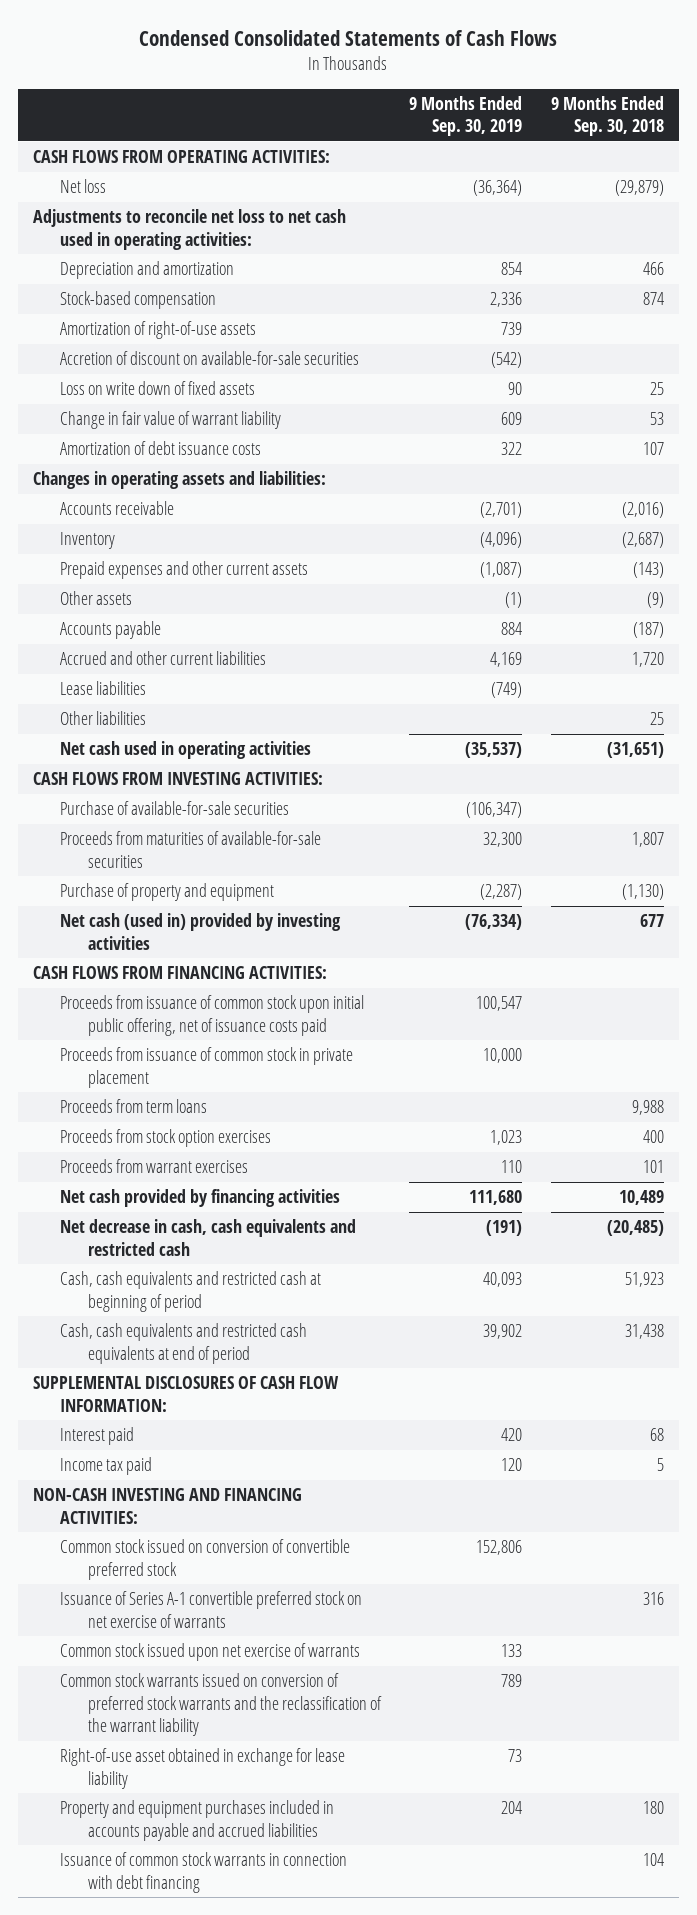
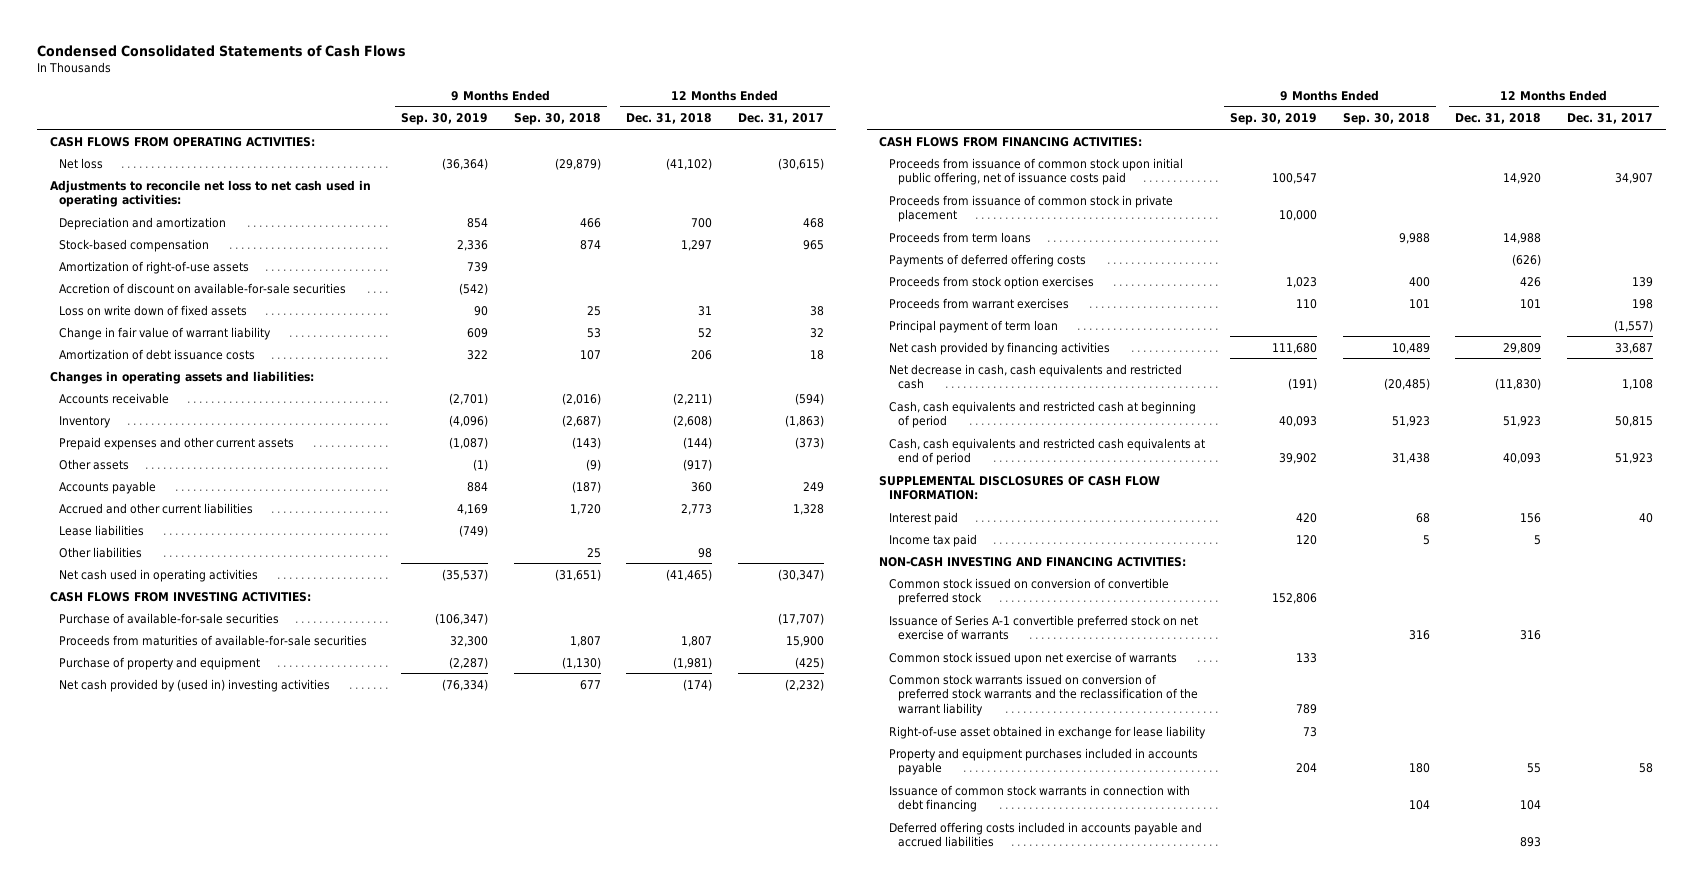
- | 9 Months Ended Sep. 30, 2019 | 9 Months Ended Sep. 30, 2018
+ | 9 Months Ended Sep. 30, 2019 | 9 Months Ended Sep. 30, 2018 | 12 Months Ended Dec. 31, 2018 | 12 Months Ended Dec. 31, 2017
- Net cash (used in) provided by investing activities | (76,334) | 677
+ Net cash provided by (used in) investing activities | (76,334) | 677 | (174) | (2,232)
+ Payments of deferred offering costs | | | (626) |
+ Principal payment of term loan | | | | (1,557)
- Property and equipment purchases included in accounts payable and accrued liabilities | 204 | 180
+ Property and equipment purchases included in accounts payable | 204 | 180 | 55 | 58
+ Deferred offering costs included in accounts payable and accrued liabilities | | | 893 |

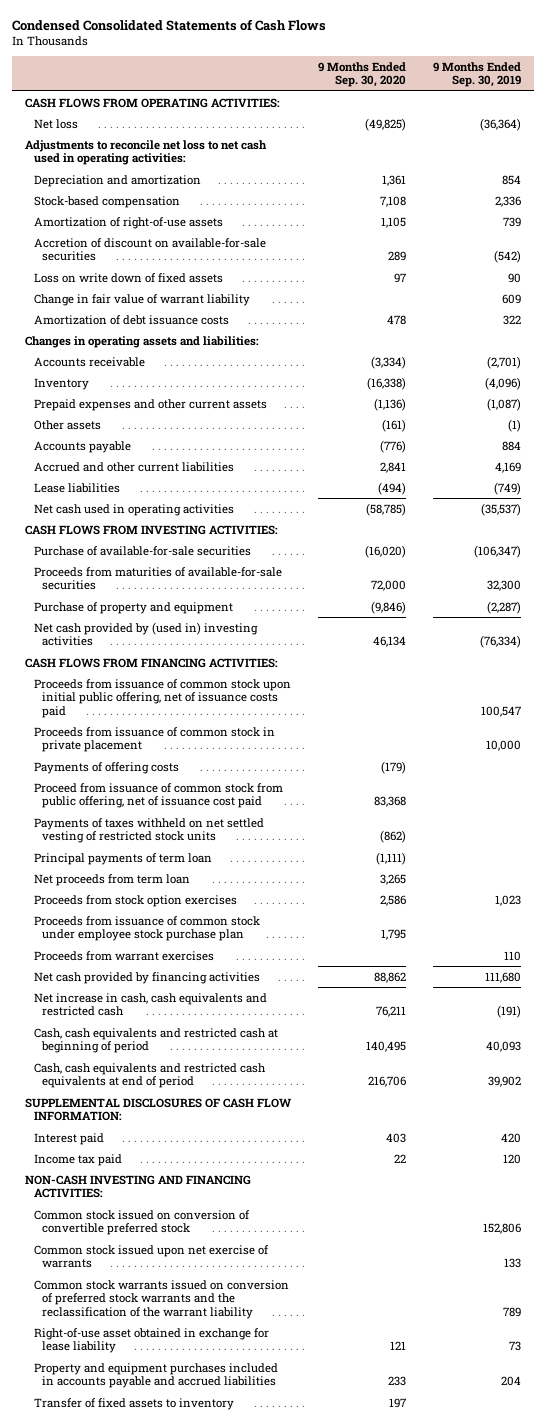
- | 9 Months Ended Sep. 30, 2019 | 9 Months Ended Sep. 30, 2018 | 12 Months Ended Dec. 31, 2018 | 12 Months Ended Dec. 31, 2017
+ | 9 Months Ended Sep. 30, 2020 | 9 Months Ended Sep. 30, 2019
- Other liabilities | | 25 | 98 |
- Proceeds from term loans | | 9,988 | 14,988 |
- Payments of deferred offering costs | | | (626) |
+ Payments of offering costs | (179) |
+ Proceed from issuance of common stock from public offering, net of issuance cost paid | 83,368 |
+ Payments of taxes withheld on net settled vesting of restricted stock units | (862) |
+ Principal payments of term loan | (1,111) |
+ Net proceeds from term loan | 3,265 |
+ Proceeds from issuance of common stock under employee stock purchase plan | 1,795 |
- Principal payment of term loan | | | | (1,557)
- Net decrease in cash, cash equivalents and restricted cash | (191) | (20,485) | (11,830) | 1,108
+ Net increase in cash, cash equivalents and restricted cash | 76,211 | (191)
- Issuance of Series A-1 convertible preferred stock on net exercise of warrants | | 316 | 316 |
- Property and equipment purchases included in accounts payable | 204 | 180 | 55 | 58
- Issuance of common stock warrants in connection with debt financing | | 104 | 104 |
- Deferred offering costs included in accounts payable and accrued liabilities | | | 893 |
+ Property and equipment purchases included in accounts payable and accrued liabilities | 233 | 204
+ Transfer of fixed assets to inventory | 197 |

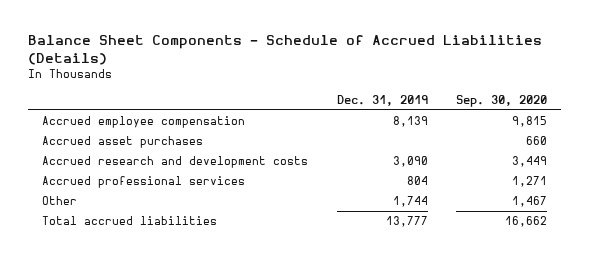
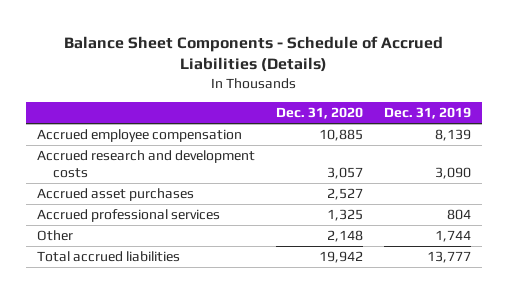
- | Dec. 31, 2019 | Sep. 30, 2020
+ | Dec. 31, 2020 | Dec. 31, 2019
moved down: Accrued asset purchases | 2,527 |

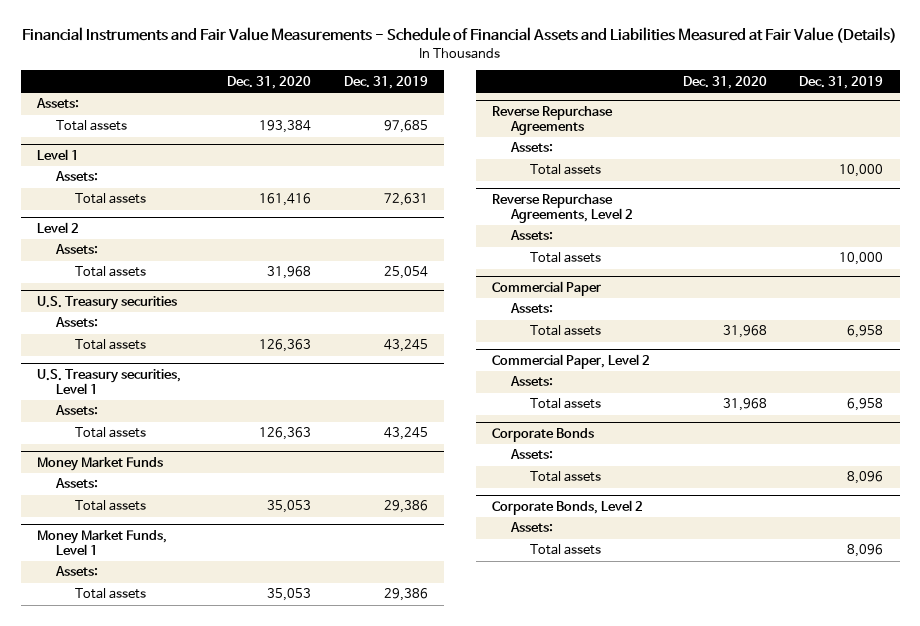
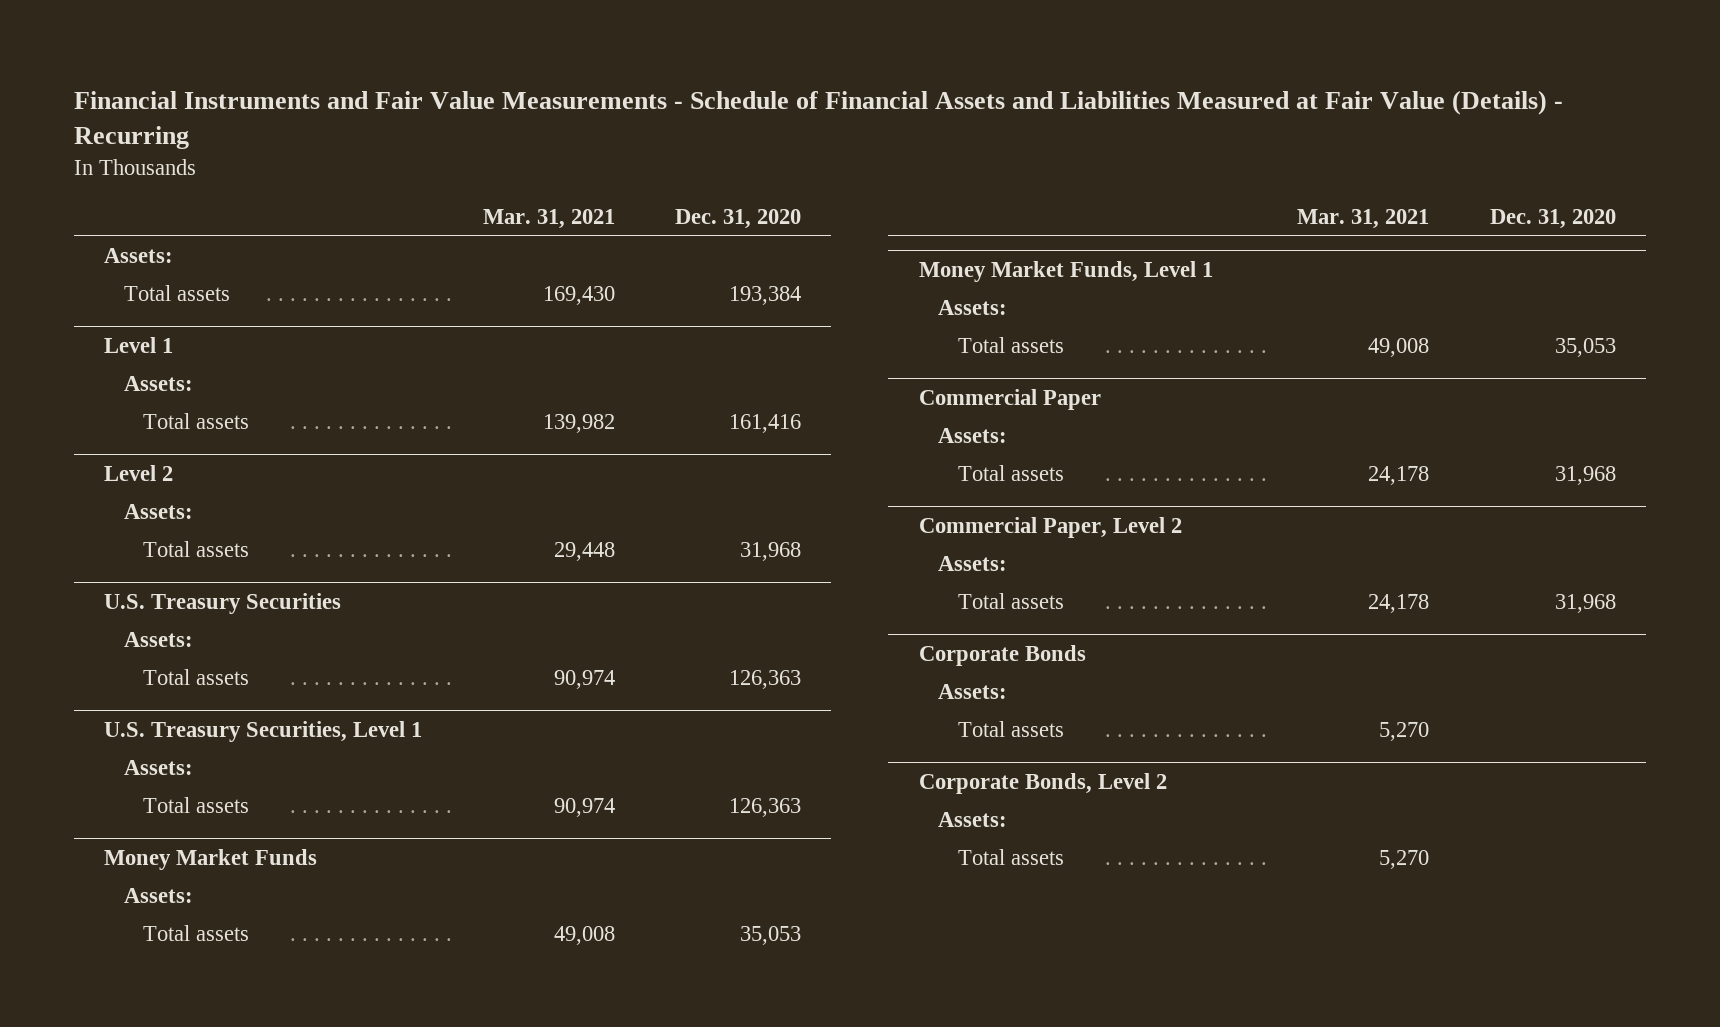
- Financial Instruments and Fair Value Measurements - Schedule of Financial Assets and Liabilities Measured at Fair Value (Details)
+ Financial Instruments and Fair Value Measurements - Schedule of Financial Assets and Liabilities Measured at Fair Value (Details) - Recurring
- | Dec. 31, 2020 | Dec. 31, 2019
+ | Mar. 31, 2021 | Dec. 31, 2020
- U.S. Treasury securities
+ U.S. Treasury Securities
- U.S. Treasury securities, Level 1
+ U.S. Treasury Securities, Level 1
- Reverse Repurchase Agreements
- Assets:
- Total assets | | 10,000
- Reverse Repurchase Agreements, Level 2
- Assets:
- Total assets | | 10,000

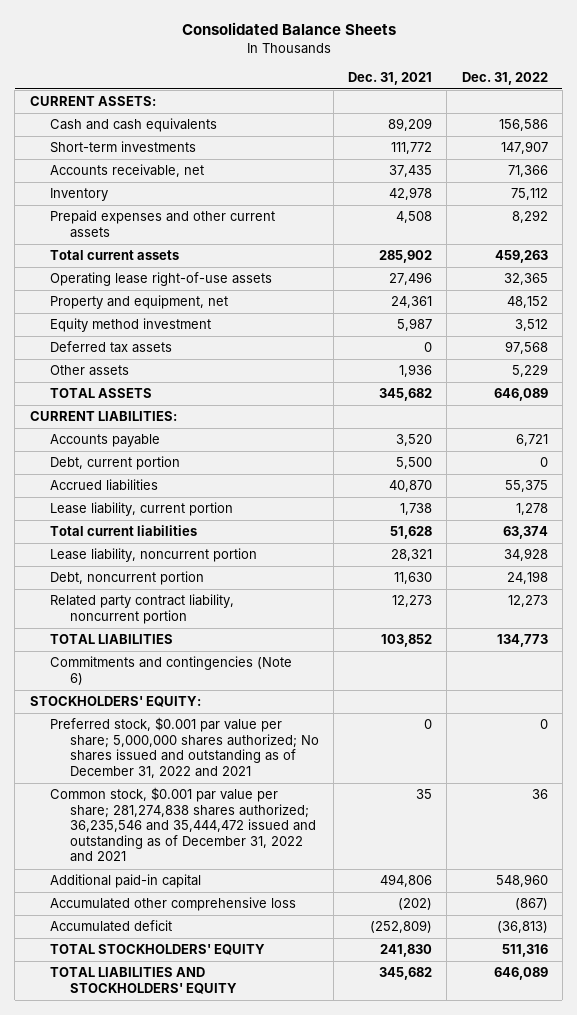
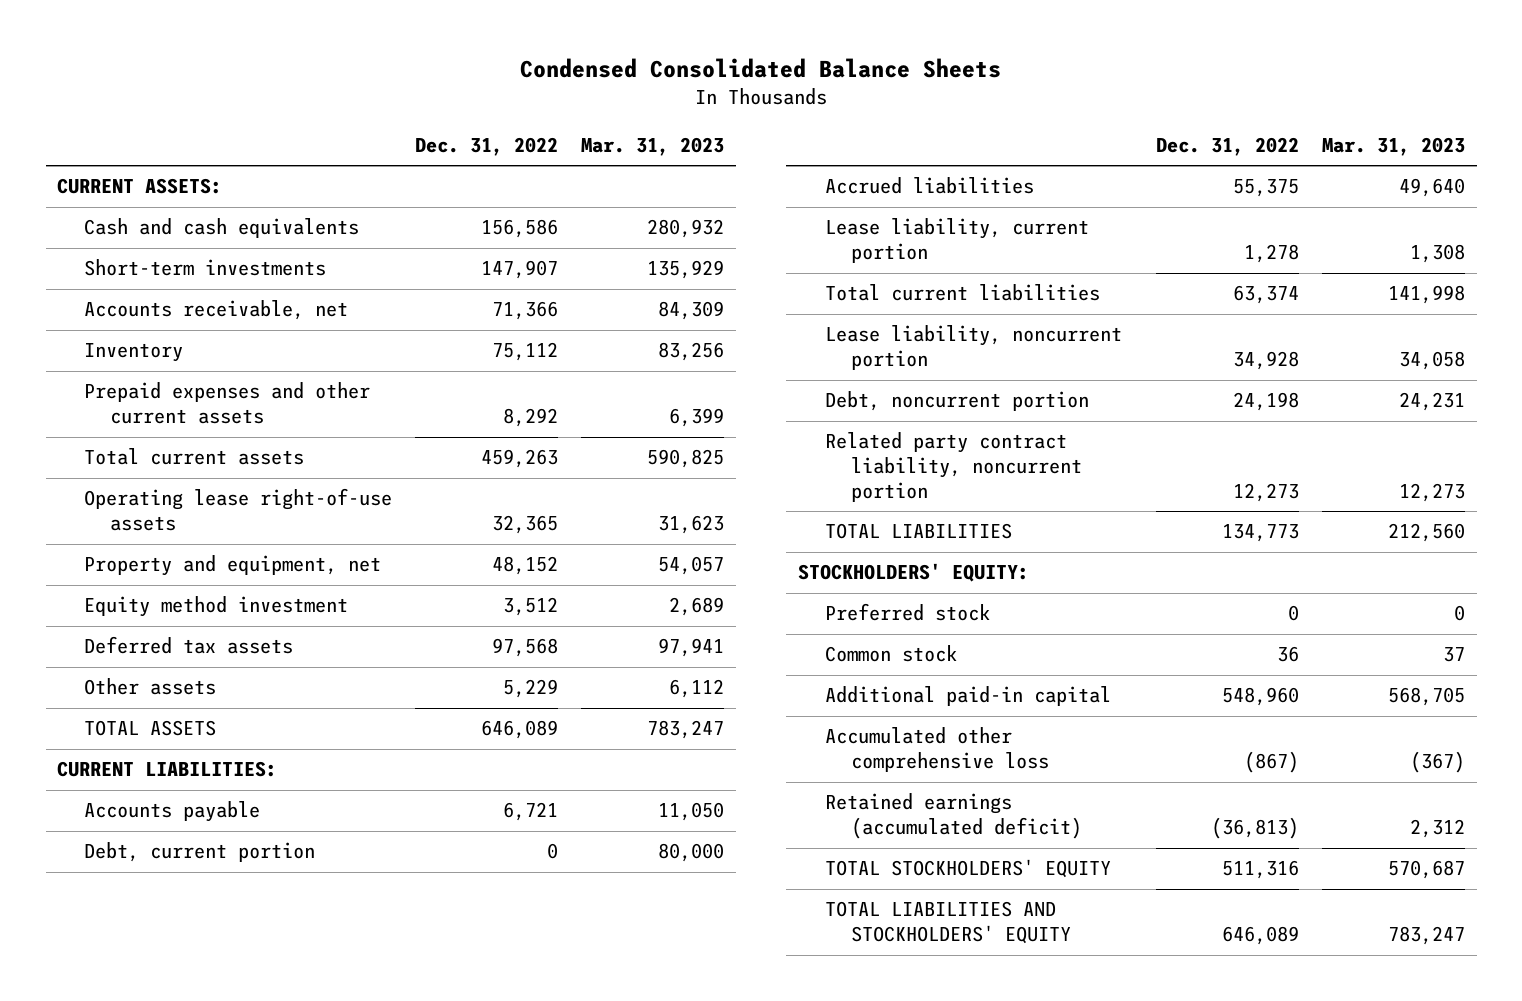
- Consolidated Balance Sheets
+ Condensed Consolidated Balance Sheets
- | Dec. 31, 2021 | Dec. 31, 2022
+ | Dec. 31, 2022 | Mar. 31, 2023
- Commitments and contingencies (Note 6)
- Preferred stock, $0.001 par value per share; 5,000,000 shares authorized; No shares issued and outstanding as of December 31, 2022 and 2021 | 0 | 0
- Common stock, $0.001 par value per share; 281,274,838 shares authorized; 36,235,546 and 35,444,472 issued and outstanding as of December 31, 2022 and 2021 | 35 | 36
+ Preferred stock | 0 | 0
+ Common stock | 36 | 37
- Accumulated deficit | (252,809) | (36,813)
+ Retained earnings (accumulated deficit) | (36,813) | 2,312

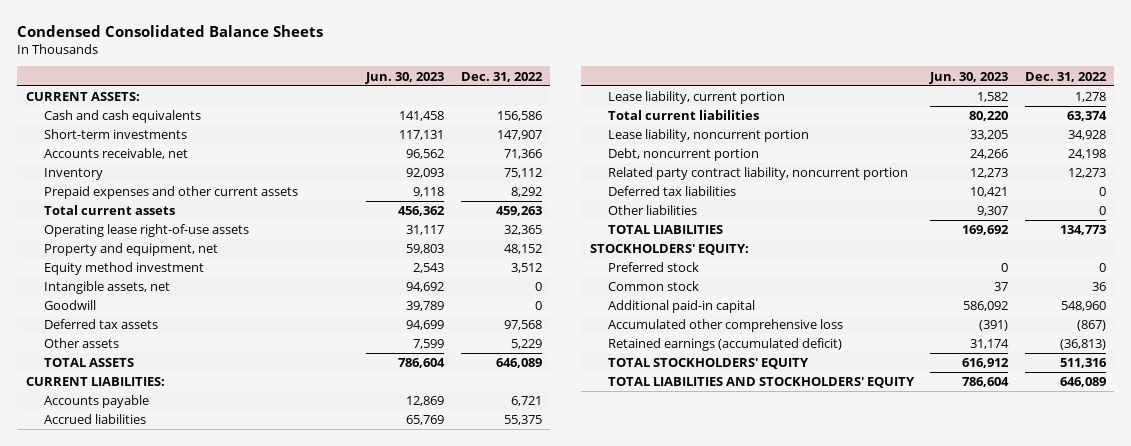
- | Dec. 31, 2022 | Mar. 31, 2023
+ | Jun. 30, 2023 | Dec. 31, 2022
+ Intangible assets, net | 94,692 | 0
+ Goodwill | 39,789 | 0
- Debt, current portion | 0 | 80,000
+ Deferred tax liabilities | 10,421 | 0
+ Other liabilities | 9,307 | 0

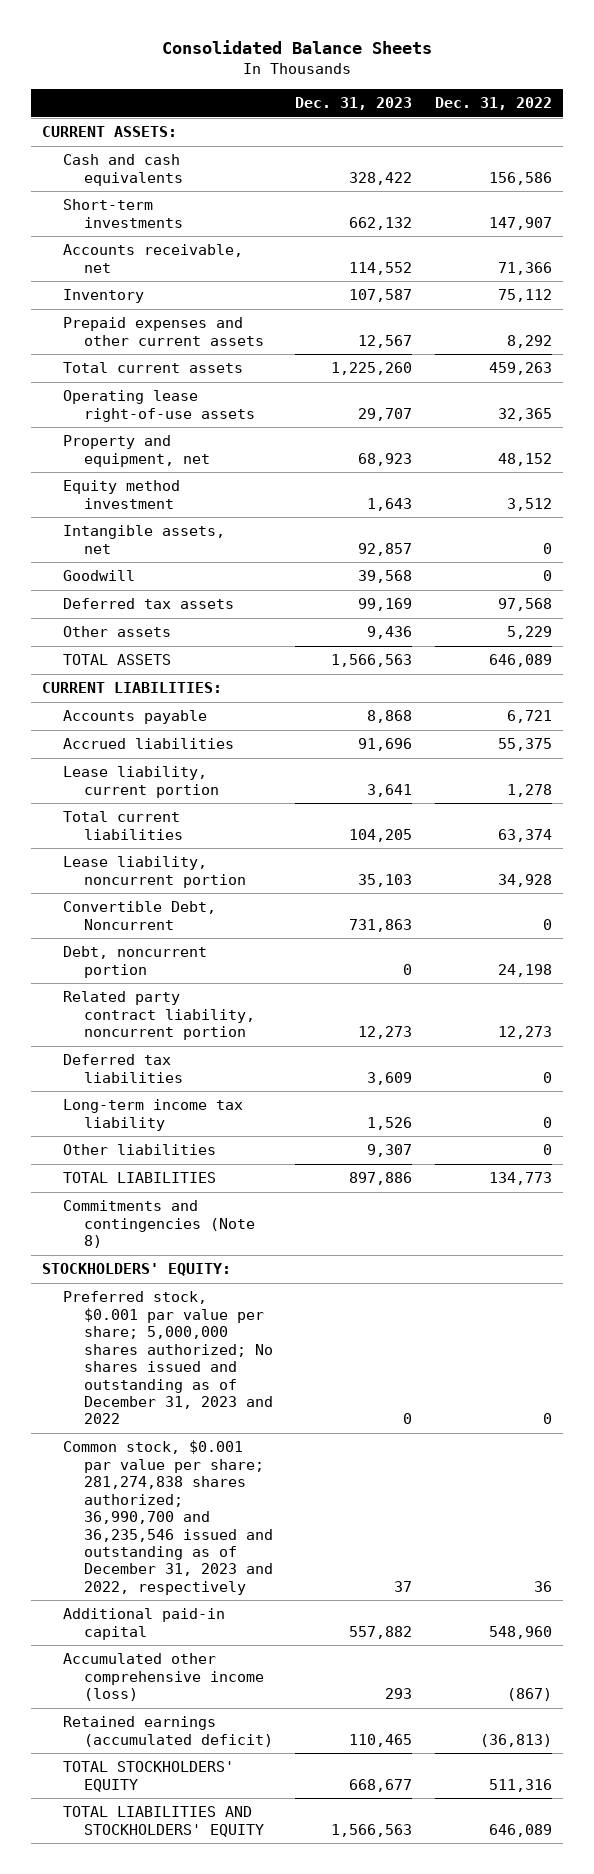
- Condensed Consolidated Balance Sheets
+ Consolidated Balance Sheets
- | Jun. 30, 2023 | Dec. 31, 2022
+ | Dec. 31, 2023 | Dec. 31, 2022
+ Convertible Debt, Noncurrent | 731,863 | 0
+ Long-term income tax liability | 1,526 | 0
+ Commitments and contingencies (Note 8)
- Preferred stock | 0 | 0
- Common stock | 37 | 36
+ Preferred stock, $0.001 par value per share; 5,000,000 shares authorized; No shares issued and outstanding as of December 31, 2023 and 2022 | 0 | 0
+ Common stock, $0.001 par value per share; 281,274,838 shares authorized; 36,990,700 and 36,235,546 issued and outstanding as of December 31, 2023 and 2022, respectively | 37 | 36
- Accumulated other comprehensive loss | (391) | (867)
+ Accumulated other comprehensive income (loss) | 293 | (867)

